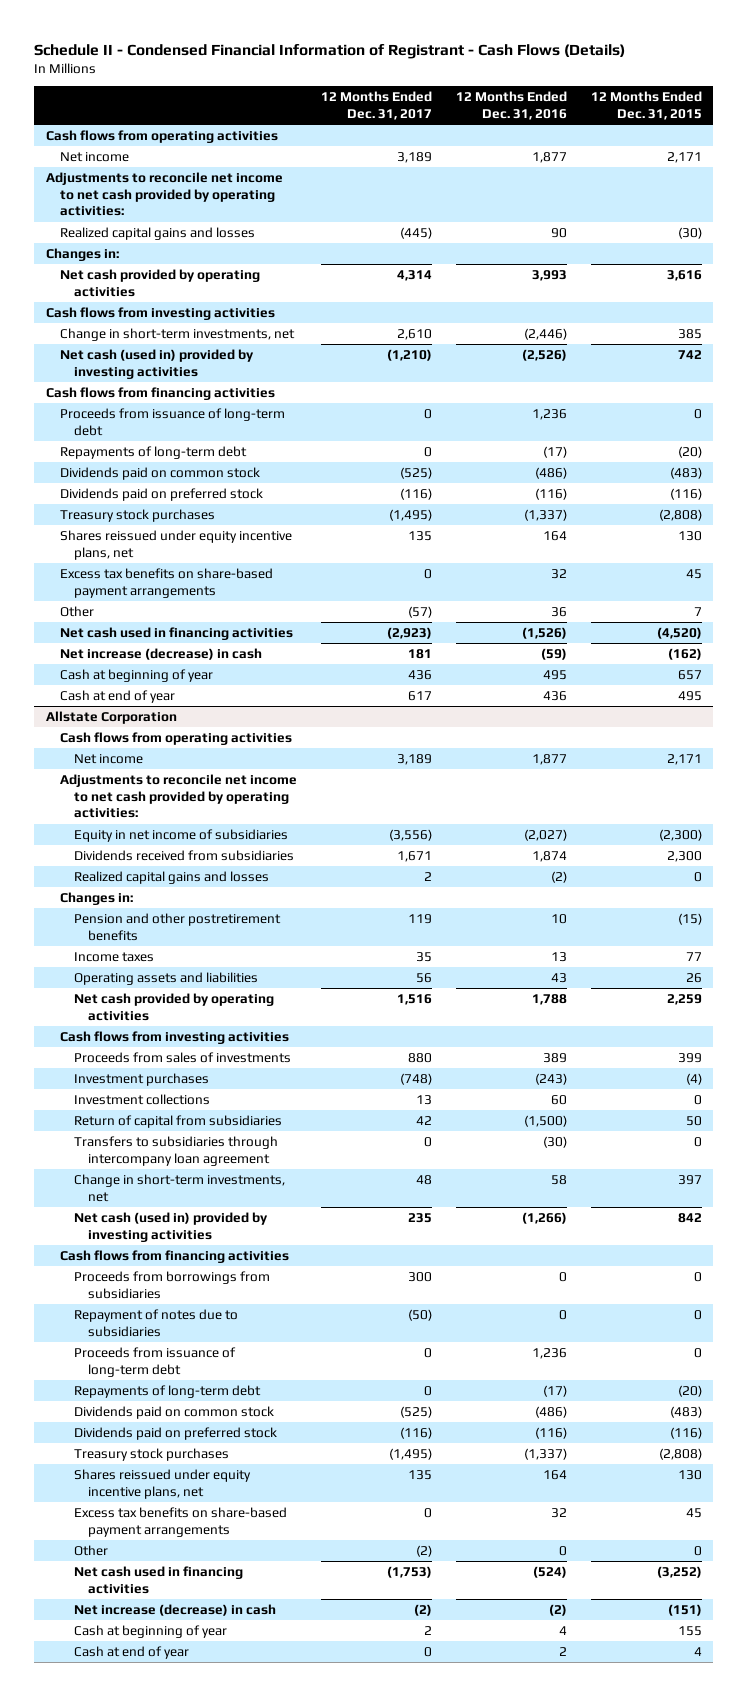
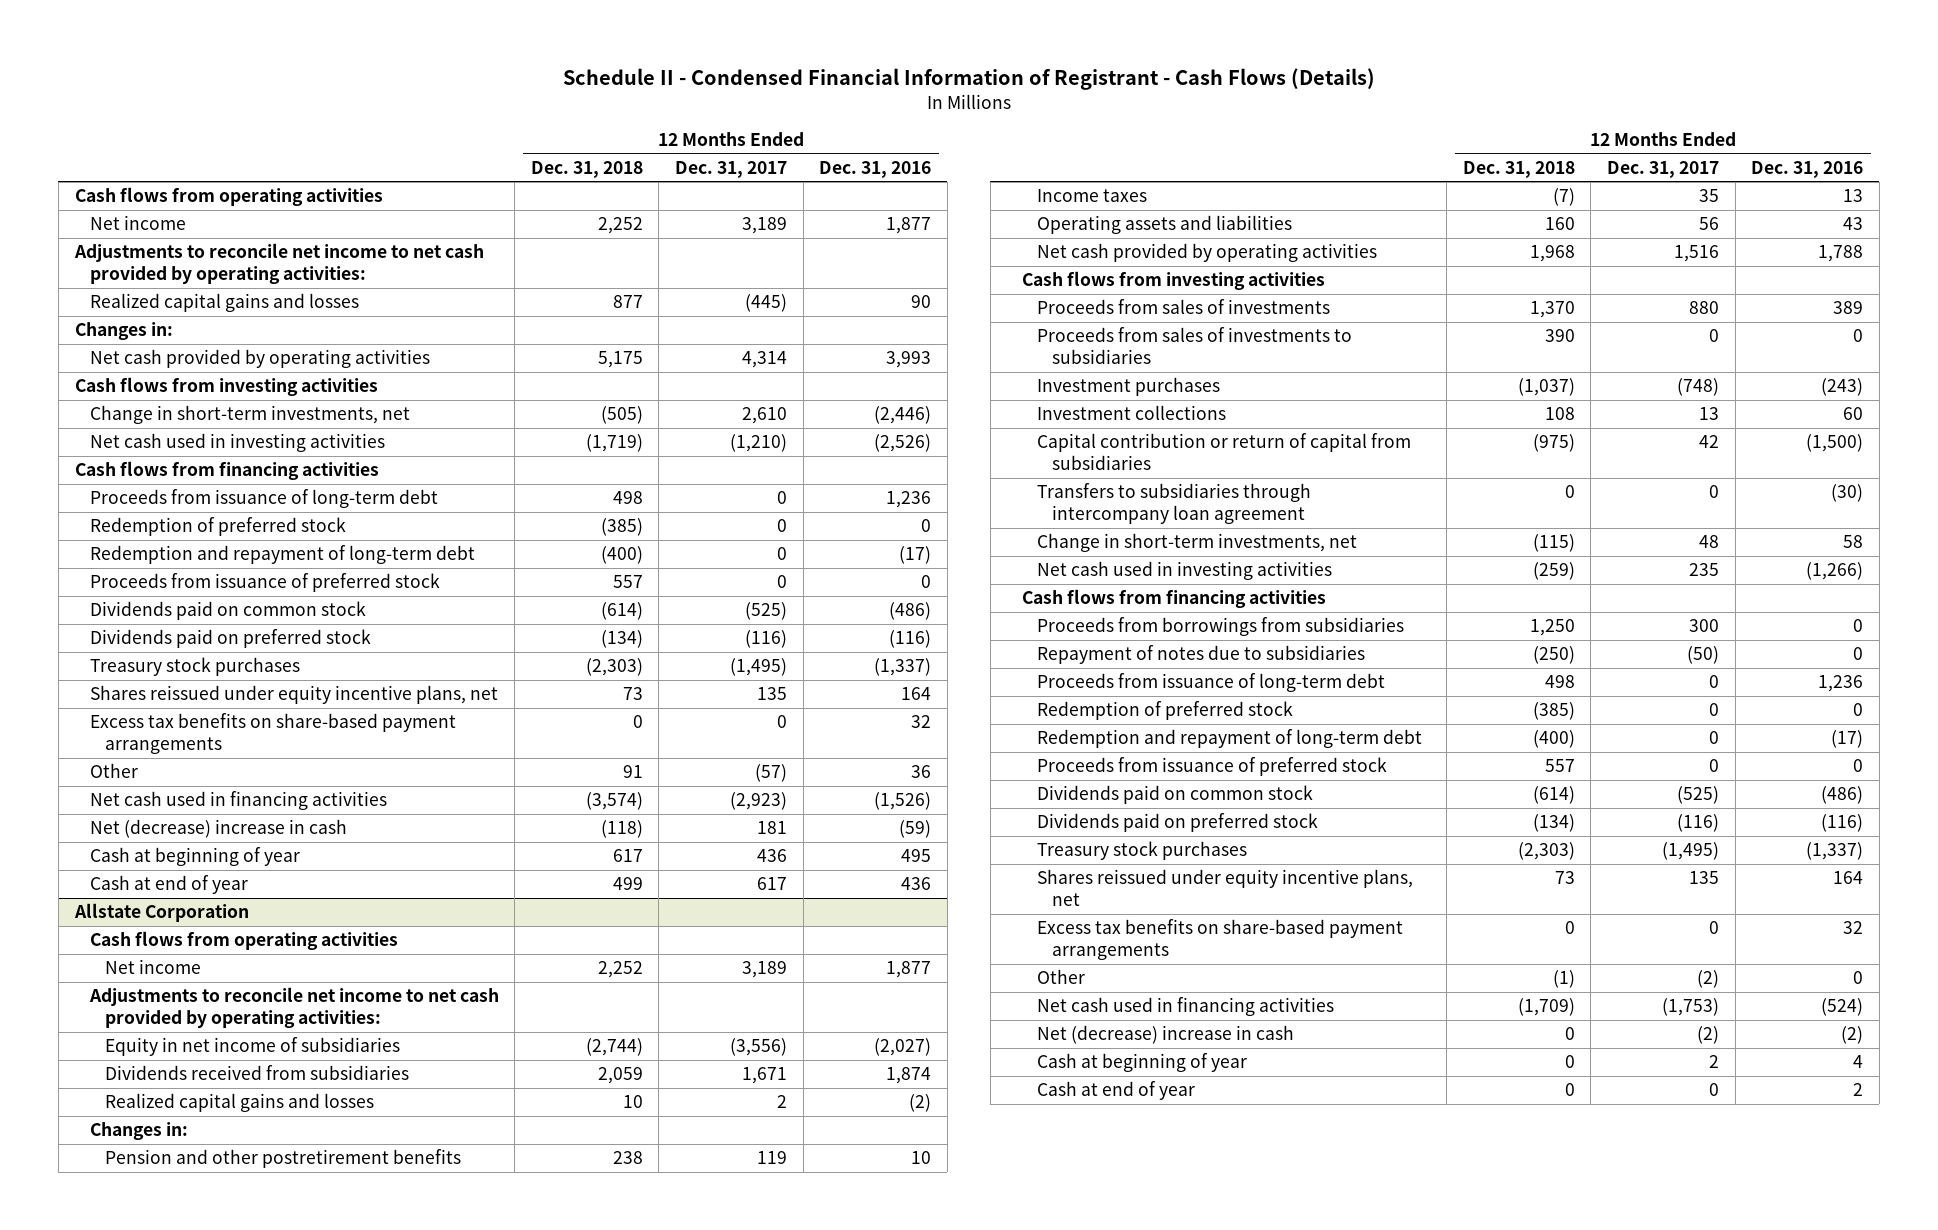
- | 12 Months Ended Dec. 31, 2017 | 12 Months Ended Dec. 31, 2016 | 12 Months Ended Dec. 31, 2015
+ | 12 Months Ended Dec. 31, 2018 | 12 Months Ended Dec. 31, 2017 | 12 Months Ended Dec. 31, 2016
- Net cash (used in) provided by investing activities | (1,210) | (2,526) | 742
+ Net cash used in investing activities | (1,719) | (1,210) | (2,526)
- Repayments of long-term debt | 0 | (17) | (20)
+ Redemption of preferred stock | (385) | 0 | 0
+ Redemption and repayment of long-term debt | (400) | 0 | (17)
+ Proceeds from issuance of preferred stock | 557 | 0 | 0
- Net increase (decrease) in cash | 181 | (59) | (162)
+ Net (decrease) increase in cash | (118) | 181 | (59)
@ Allstate Corporation
+ Proceeds from sales of investments to subsidiaries | 390 | 0 | 0
- Return of capital from subsidiaries | 42 | (1,500) | 50
+ Capital contribution or return of capital from subsidiaries | (975) | 42 | (1,500)
- Net cash (used in) provided by investing activities | 235 | (1,266) | 842
+ Net cash used in investing activities | (259) | 235 | (1,266)
- Repayments of long-term debt | 0 | (17) | (20)
+ Redemption of preferred stock | (385) | 0 | 0
+ Redemption and repayment of long-term debt | (400) | 0 | (17)
+ Proceeds from issuance of preferred stock | 557 | 0 | 0
- Net increase (decrease) in cash | (2) | (2) | (151)
+ Net (decrease) increase in cash | 0 | (2) | (2)

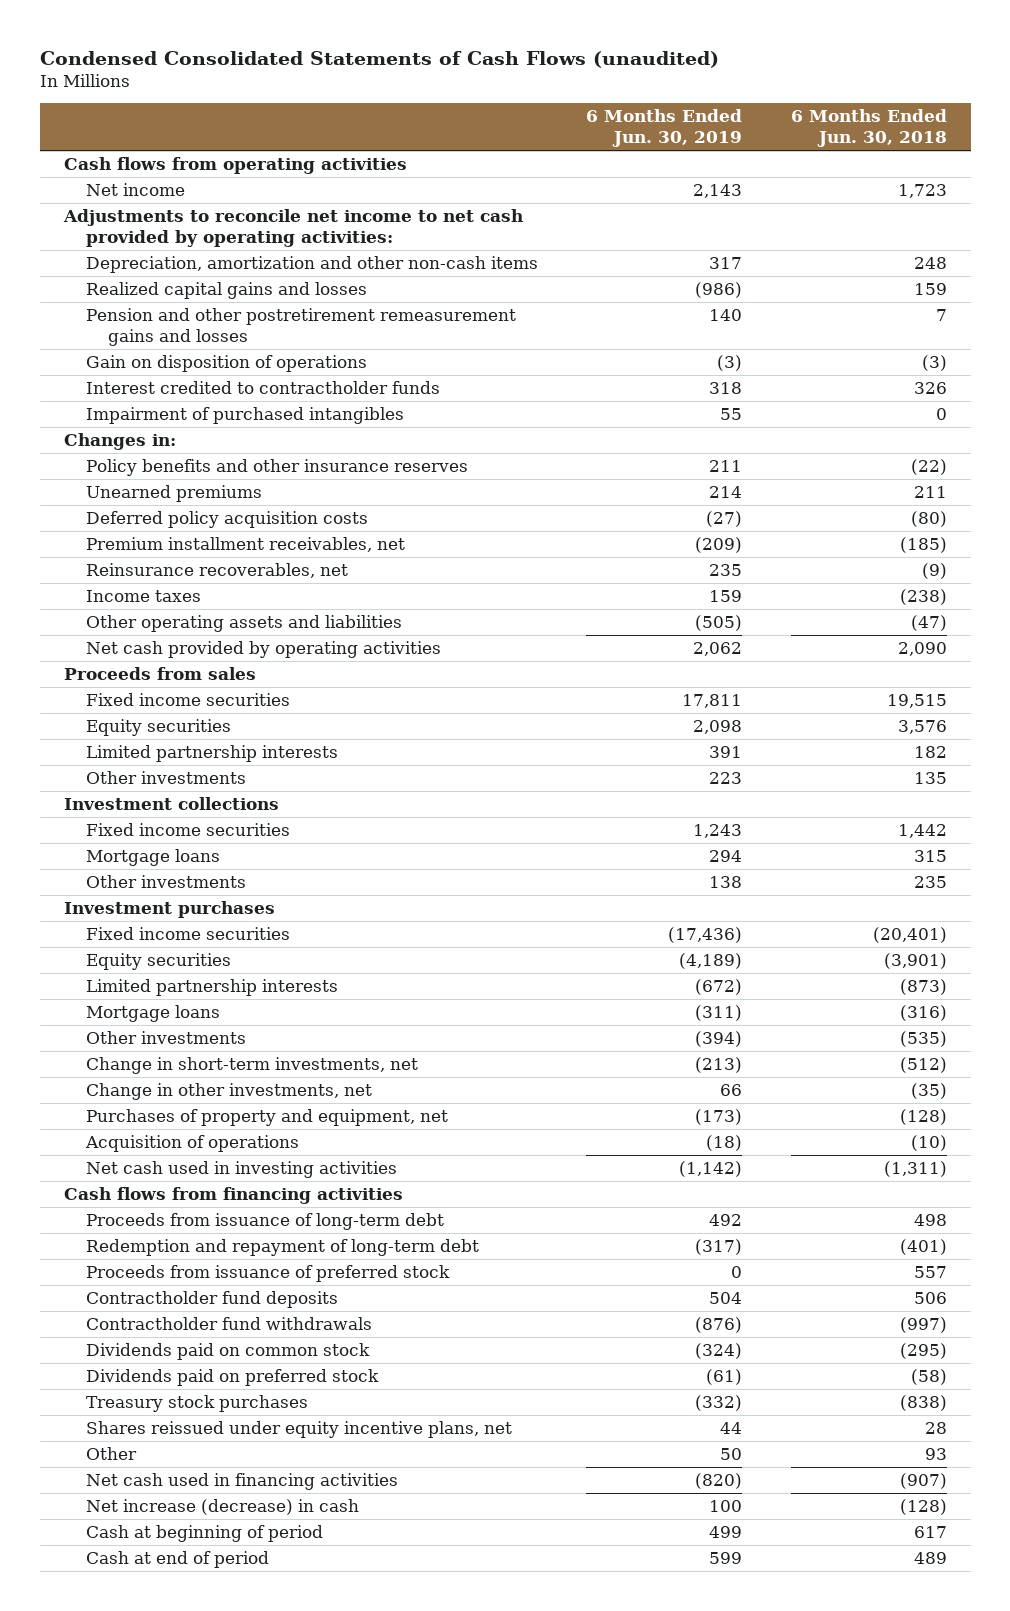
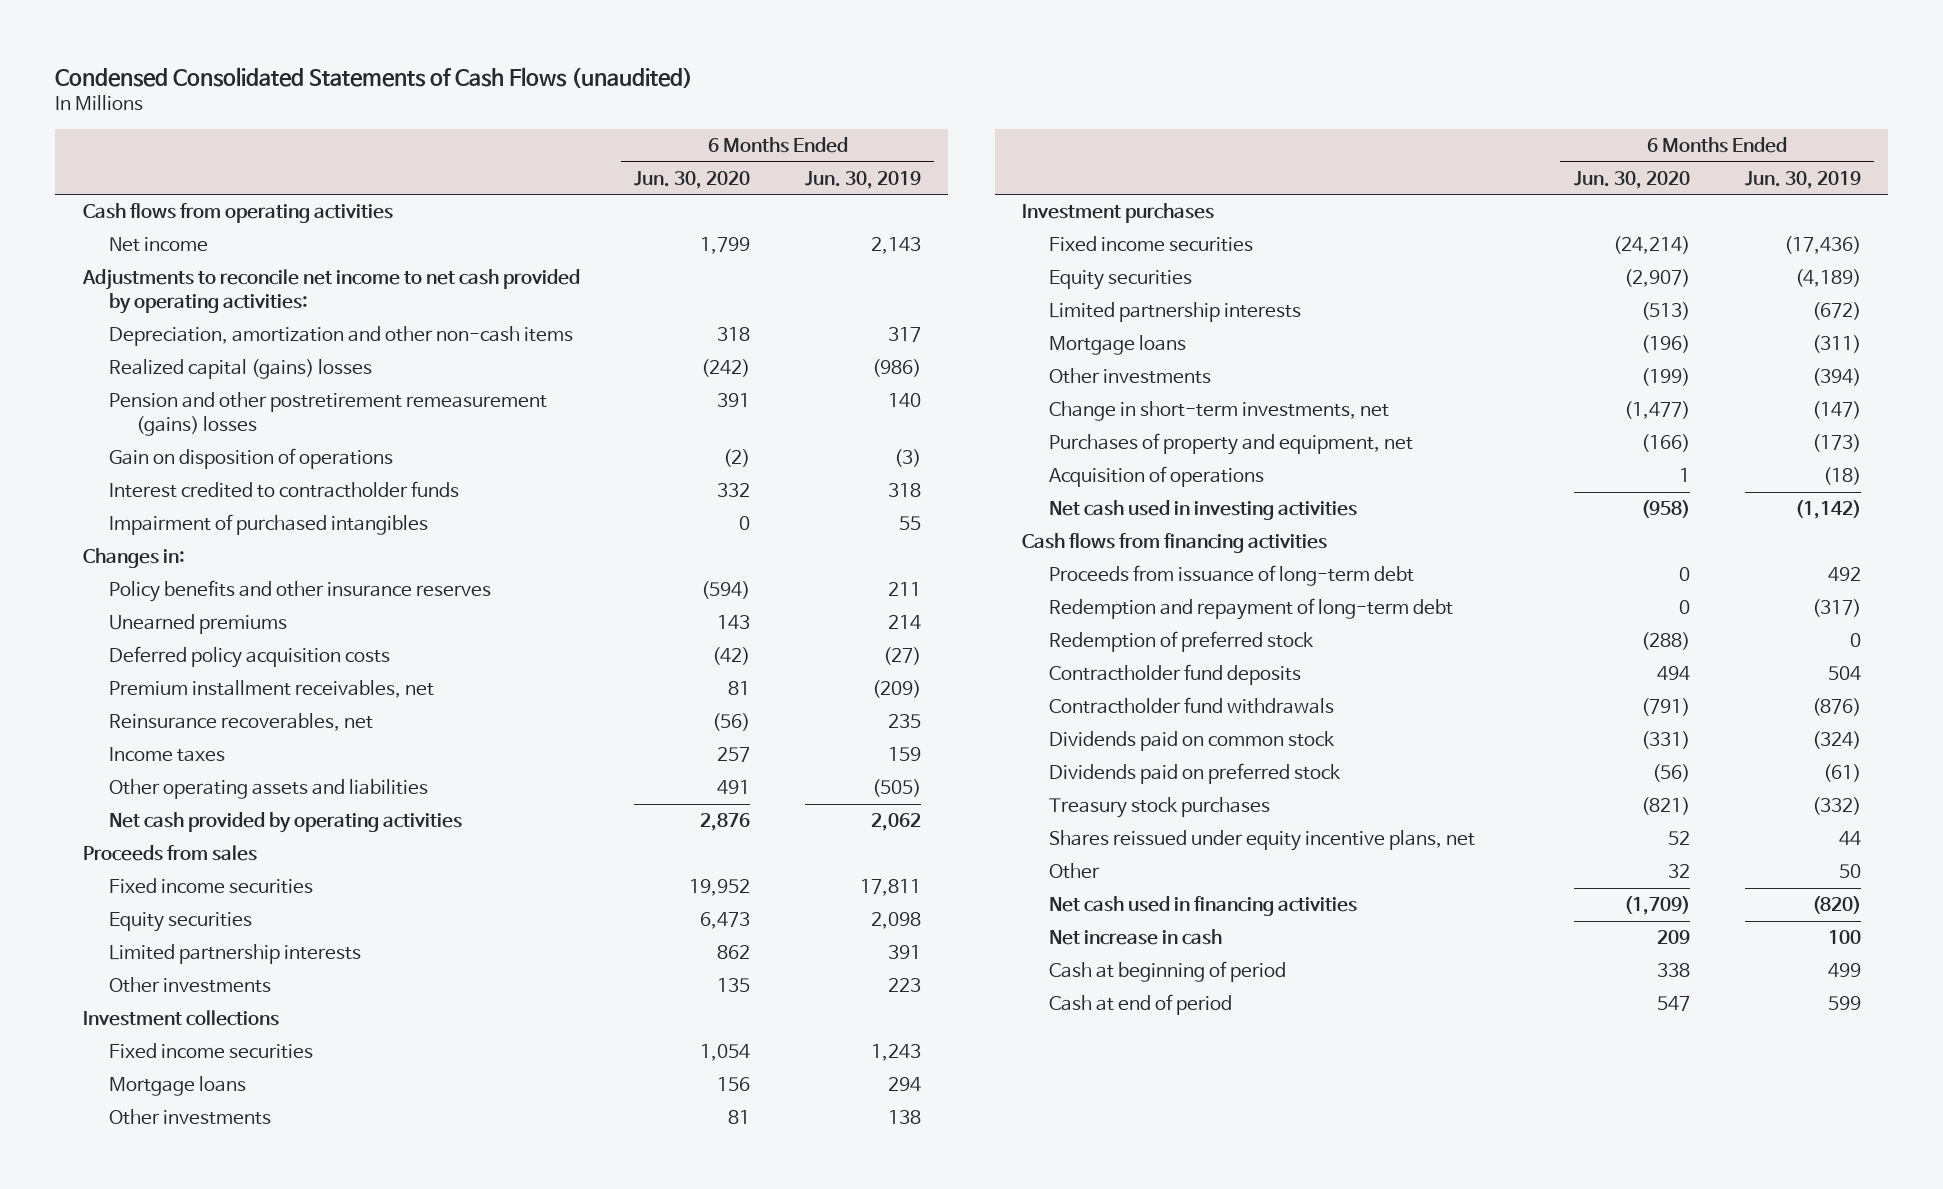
- | 6 Months Ended Jun. 30, 2019 | 6 Months Ended Jun. 30, 2018
+ | 6 Months Ended Jun. 30, 2020 | 6 Months Ended Jun. 30, 2019
- Realized capital gains and losses | (986) | 159
- Pension and other postretirement remeasurement gains and losses | 140 | 7
+ Realized capital (gains) losses | (242) | (986)
+ Pension and other postretirement remeasurement (gains) losses | 391 | 140
- Change in short-term investments, net | (213) | (512)
- Change in other investments, net | 66 | (35)
+ Change in short-term investments, net | (1,477) | (147)
- Proceeds from issuance of preferred stock | 0 | 557
+ Redemption of preferred stock | (288) | 0
- Net increase (decrease) in cash | 100 | (128)
+ Net increase in cash | 209 | 100

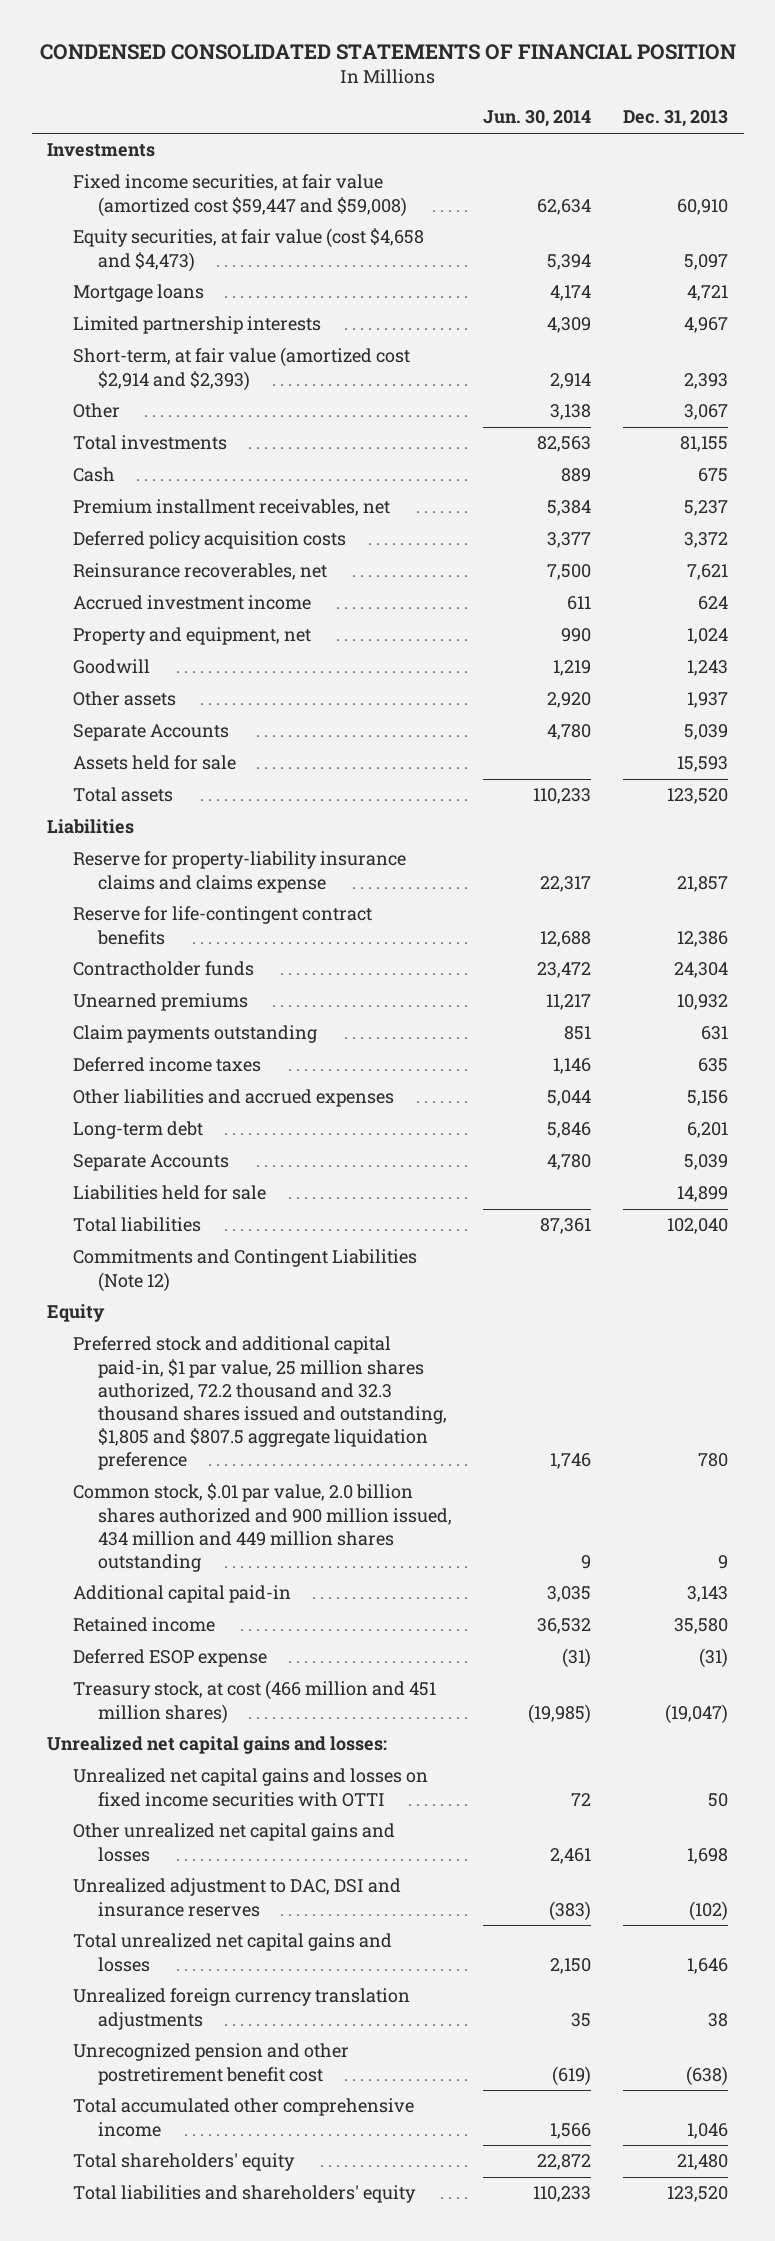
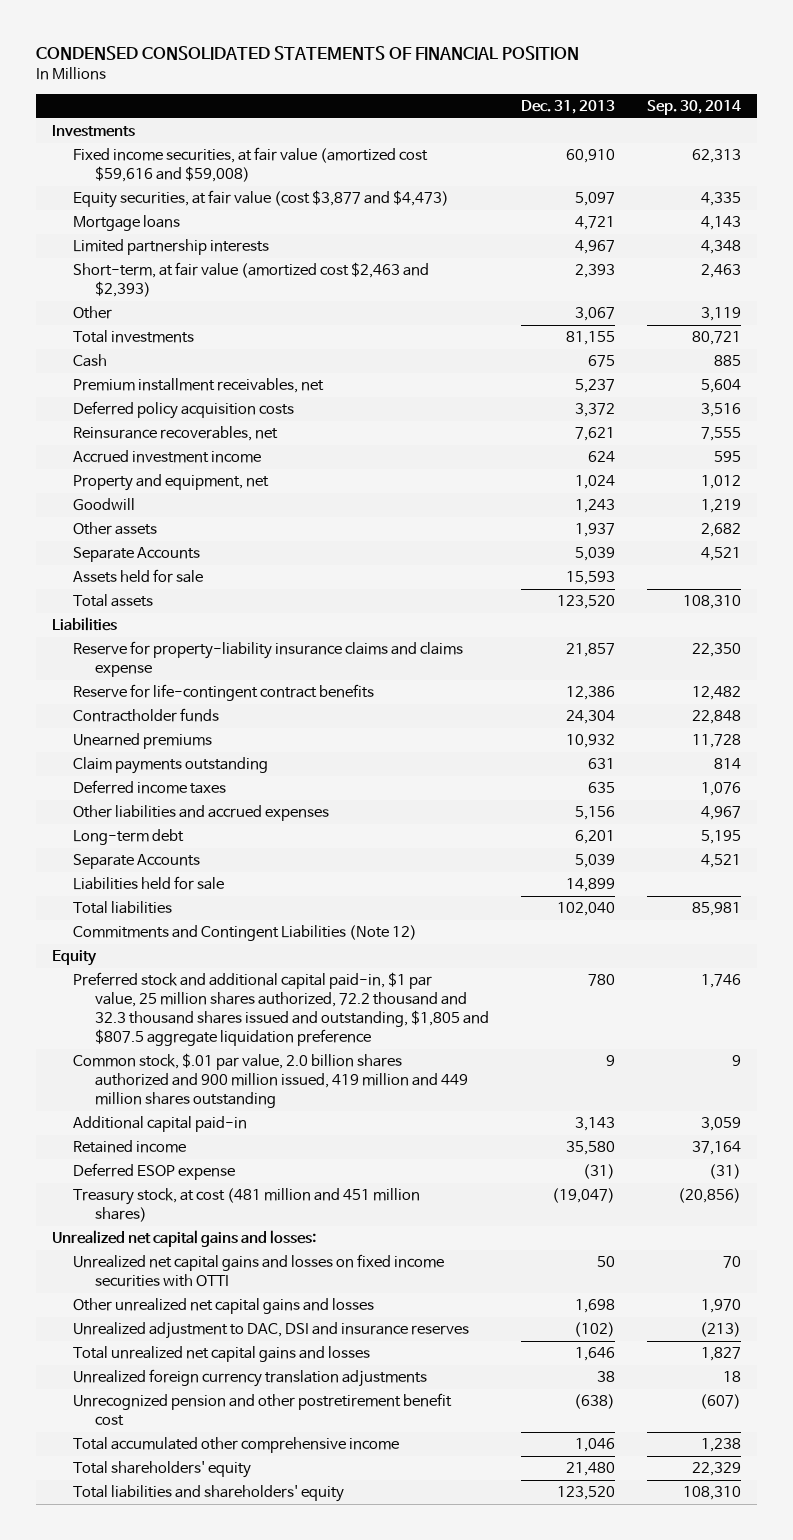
- | Jun. 30, 2014 | Dec. 31, 2013
+ | Dec. 31, 2013 | Sep. 30, 2014
- Fixed income securities, at fair value (amortized cost $59,447 and $59,008) | 62,634 | 60,910
- Equity securities, at fair value (cost $4,658 and $4,473) | 5,394 | 5,097
+ Fixed income securities, at fair value (amortized cost $59,616 and $59,008) | 60,910 | 62,313
+ Equity securities, at fair value (cost $3,877 and $4,473) | 5,097 | 4,335
- Short-term, at fair value (amortized cost $2,914 and $2,393) | 2,914 | 2,393
+ Short-term, at fair value (amortized cost $2,463 and $2,393) | 2,393 | 2,463
- Common stock, $.01 par value, 2.0 billion shares authorized and 900 million issued, 434 million and 449 million shares outstanding | 9 | 9
+ Common stock, $.01 par value, 2.0 billion shares authorized and 900 million issued, 419 million and 449 million shares outstanding | 9 | 9
- Treasury stock, at cost (466 million and 451 million shares) | (19,985) | (19,047)
+ Treasury stock, at cost (481 million and 451 million shares) | (19,047) | (20,856)

